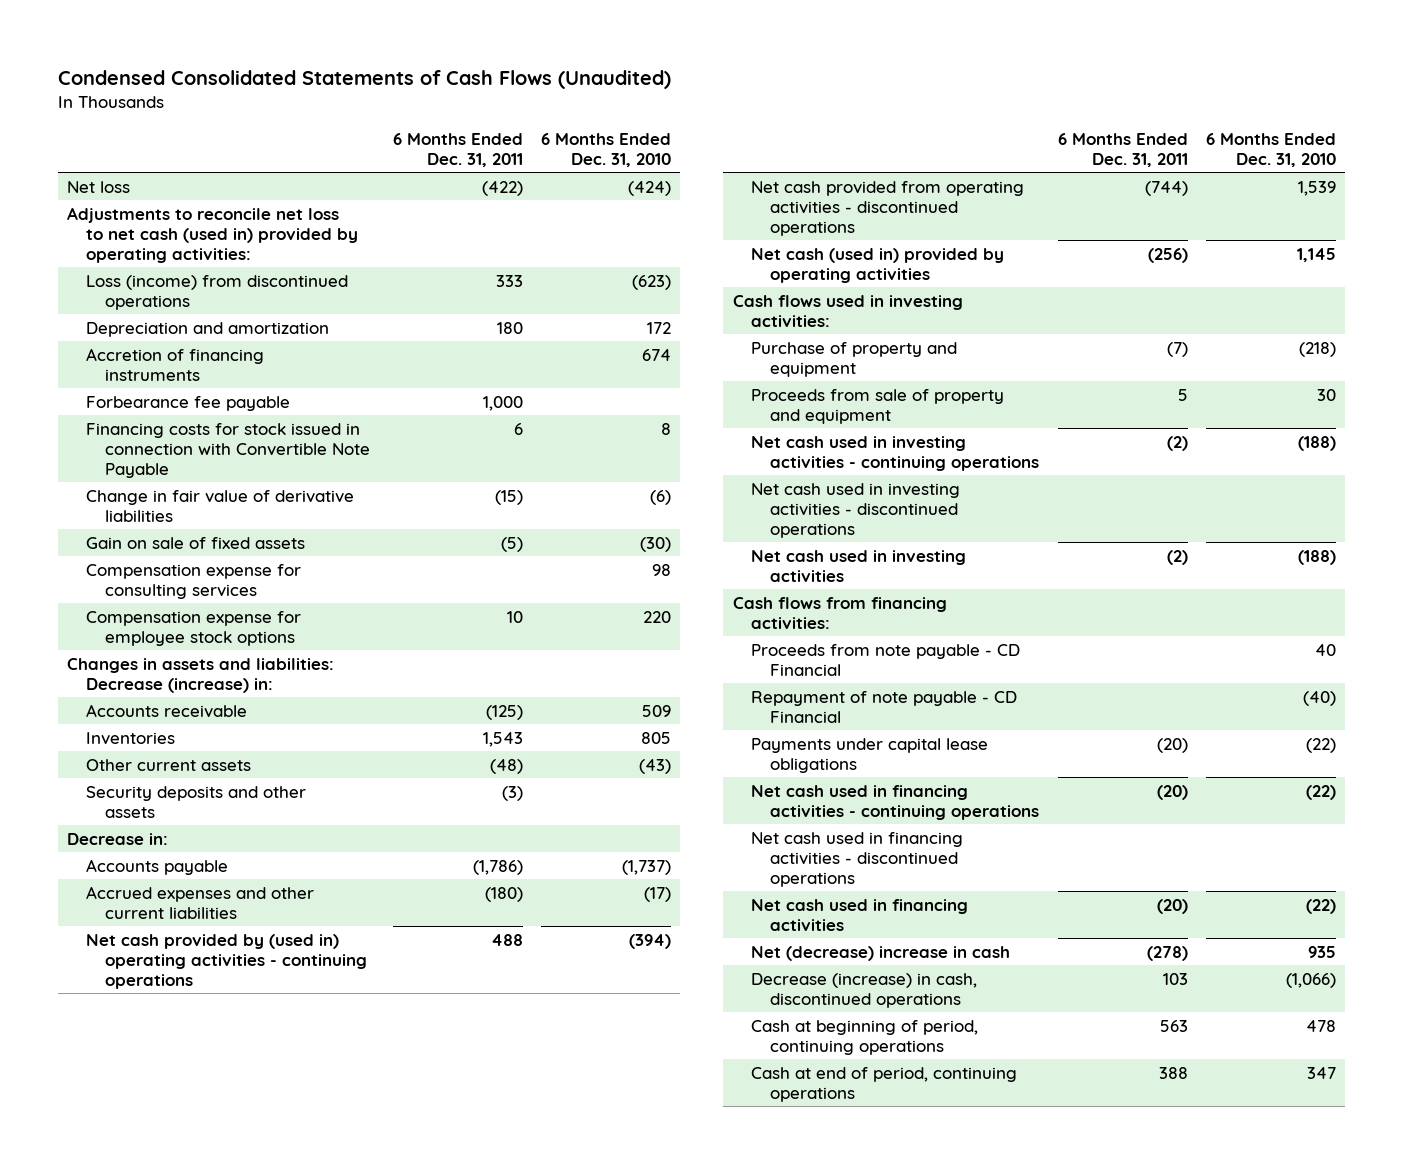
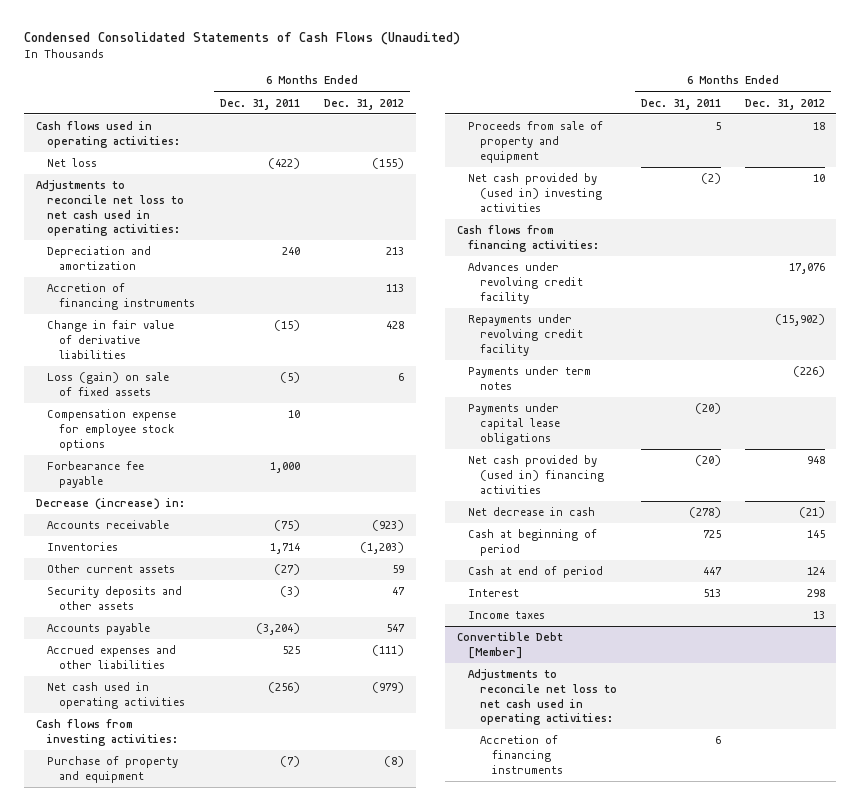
- | 6 Months Ended Dec. 31, 2011 | 6 Months Ended Dec. 31, 2010
+ | 6 Months Ended Dec. 31, 2011 | 6 Months Ended Dec. 31, 2012
+ Cash flows used in operating activities:
- Adjustments to reconcile net loss to net cash (used in) provided by operating activities:
- Loss (income) from discontinued operations | 333 | (623)
- Depreciation and amortization | 180 | 172
+ Adjustments to reconcile net loss to net cash used in operating activities:
+ Depreciation and amortization | 240 | 213
- Financing costs for stock issued in connection with Convertible Note Payable | 6 | 8
- Gain on sale of fixed assets | (5) | (30)
- Compensation expense for consulting services | | 98
+ Loss (gain) on sale of fixed assets | (5) | 6
- Changes in assets and liabilities: Decrease (increase) in:
- Accounts receivable | (125) | 509
- Inventories | 1,543 | 805
- Other current assets | (48) | (43)
moved down: Forbearance fee payable | 1,000 |
+ Decrease (increase) in:
+ Accounts receivable | (75) | (923)
+ Inventories | 1,714 | (1,203)
+ Other current assets | (27) | 59
- Decrease in:
- Accounts payable | (1,786) | (1,737)
- Accrued expenses and other current liabilities | (180) | (17)
- Net cash provided by (used in) operating activities - continuing operations | 488 | (394)
- Net cash provided from operating activities - discontinued operations | (744) | 1,539
- Net cash (used in) provided by operating activities | (256) | 1,145
- Cash flows used in investing activities:
+ Accounts payable | (3,204) | 547
+ Accrued expenses and other liabilities | 525 | (111)
+ Net cash used in operating activities | (256) | (979)
+ Cash flows from investing activities:
- Net cash used in investing activities - continuing operations | (2) | (188)
- Net cash used in investing activities - discontinued operations
- Net cash used in investing activities | (2) | (188)
+ Net cash provided by (used in) investing activities | (2) | 10
- Proceeds from note payable - CD Financial | | 40
- Repayment of note payable - CD Financial | | (40)
+ Advances under revolving credit facility | | 17,076
+ Repayments under revolving credit facility | | (15,902)
+ Payments under term notes | | (226)
- Net cash used in financing activities - continuing operations | (20) | (22)
- Net cash used in financing activities - discontinued operations
- Net cash used in financing activities | (20) | (22)
- Net (decrease) increase in cash | (278) | 935
- Decrease (increase) in cash, discontinued operations | 103 | (1,066)
- Cash at beginning of period, continuing operations | 563 | 478
- Cash at end of period, continuing operations | 388 | 347
+ Net cash provided by (used in) financing activities | (20) | 948
+ Net decrease in cash | (278) | (21)
+ Cash at beginning of period | 725 | 145
+ Cash at end of period | 447 | 124
+ Interest | 513 | 298
+ Income taxes | | 13
+ Convertible Debt [Member]
+ Adjustments to reconcile net loss to net cash used in operating activities:
+ Accretion of financing instruments | 6 |

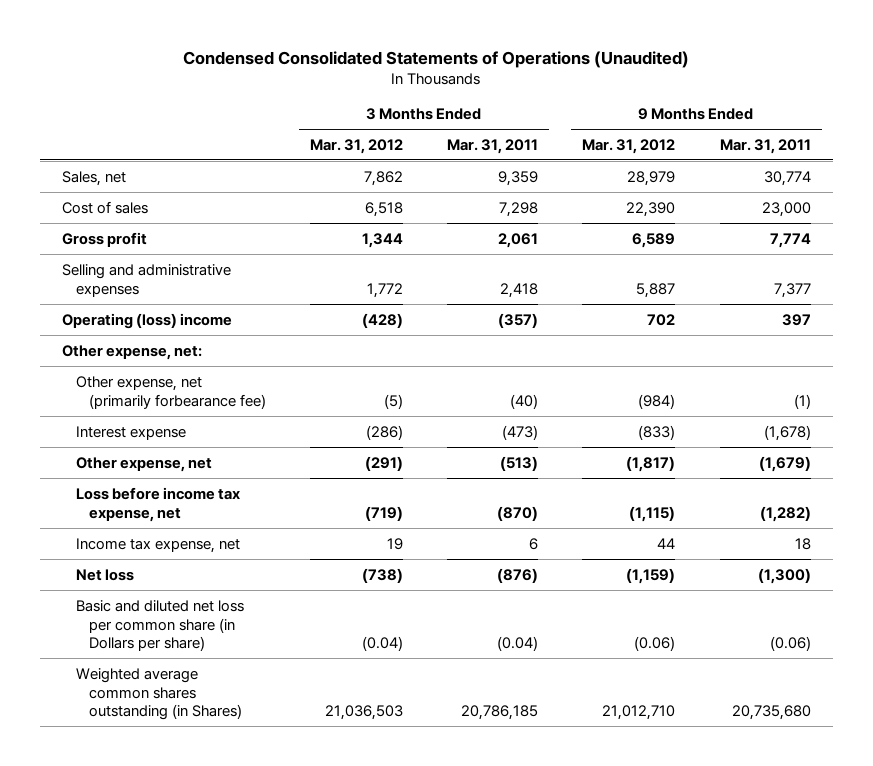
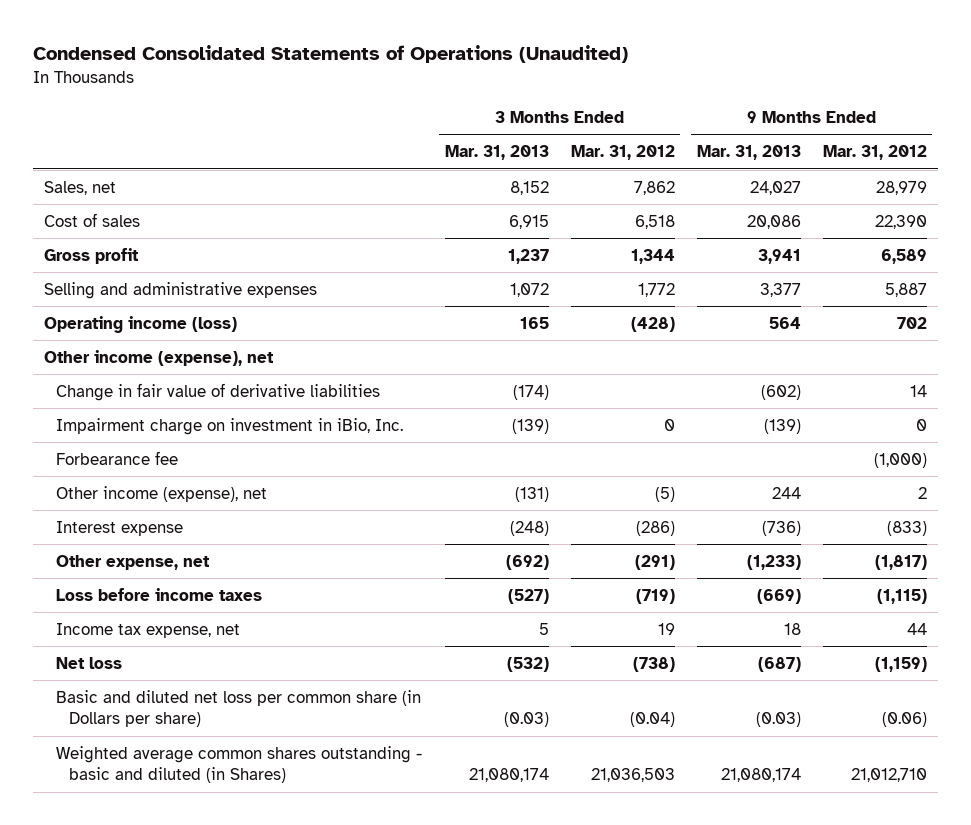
- | 3 Months Ended Mar. 31, 2012 | 3 Months Ended Mar. 31, 2011 | 9 Months Ended Mar. 31, 2012 | 9 Months Ended Mar. 31, 2011
+ | 3 Months Ended Mar. 31, 2013 | 3 Months Ended Mar. 31, 2012 | 9 Months Ended Mar. 31, 2013 | 9 Months Ended Mar. 31, 2012
- Operating (loss) income | (428) | (357) | 702 | 397
- Other expense, net:
- Other expense, net (primarily forbearance fee) | (5) | (40) | (984) | (1)
+ Operating income (loss) | 165 | (428) | 564 | 702
+ Other income (expense), net
+ Change in fair value of derivative liabilities | (174) | | (602) | 14
+ Impairment charge on investment in iBio, Inc. | (139) | 0 | (139) | 0
+ Forbearance fee | | | | (1,000)
+ Other income (expense), net | (131) | (5) | 244 | 2
- Loss before income tax expense, net | (719) | (870) | (1,115) | (1,282)
+ Loss before income taxes | (527) | (719) | (669) | (1,115)
- Weighted average common shares outstanding (in Shares) | 21,036,503 | 20,786,185 | 21,012,710 | 20,735,680
+ Weighted average common shares outstanding - basic and diluted (in Shares) | 21,080,174 | 21,036,503 | 21,080,174 | 21,012,710

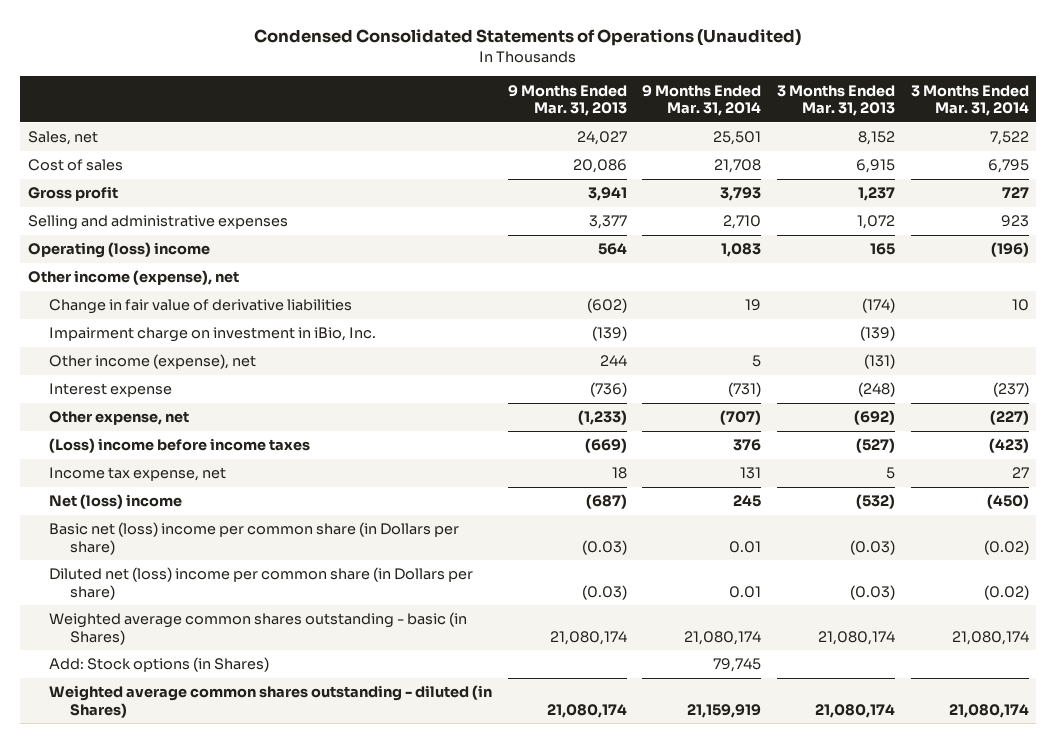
- | 3 Months Ended Mar. 31, 2013 | 3 Months Ended Mar. 31, 2012 | 9 Months Ended Mar. 31, 2013 | 9 Months Ended Mar. 31, 2012
+ | 9 Months Ended Mar. 31, 2013 | 9 Months Ended Mar. 31, 2014 | 3 Months Ended Mar. 31, 2013 | 3 Months Ended Mar. 31, 2014
- Operating income (loss) | 165 | (428) | 564 | 702
+ Operating (loss) income | 564 | 1,083 | 165 | (196)
- Forbearance fee | | | | (1,000)
- Loss before income taxes | (527) | (719) | (669) | (1,115)
+ (Loss) income before income taxes | (669) | 376 | (527) | (423)
- Net loss | (532) | (738) | (687) | (1,159)
- Basic and diluted net loss per common share (in Dollars per share) | (0.03) | (0.04) | (0.03) | (0.06)
- Weighted average common shares outstanding - basic and diluted (in Shares) | 21,080,174 | 21,036,503 | 21,080,174 | 21,012,710
+ Net (loss) income | (687) | 245 | (532) | (450)
+ Basic net (loss) income per common share (in Dollars per share) | (0.03) | 0.01 | (0.03) | (0.02)
+ Diluted net (loss) income per common share (in Dollars per share) | (0.03) | 0.01 | (0.03) | (0.02)
+ Weighted average common shares outstanding - basic (in Shares) | 21,080,174 | 21,080,174 | 21,080,174 | 21,080,174
+ Add: Stock options (in Shares) | | 79,745 | |
+ Weighted average common shares outstanding - diluted (in Shares) | 21,080,174 | 21,159,919 | 21,080,174 | 21,080,174

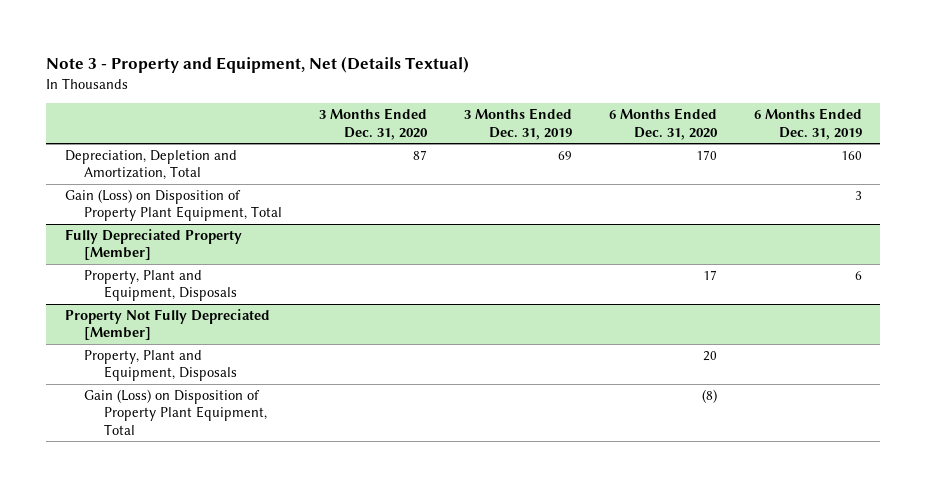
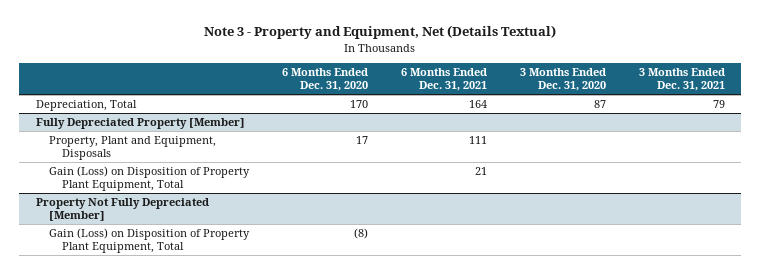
- | 3 Months Ended Dec. 31, 2020 | 3 Months Ended Dec. 31, 2019 | 6 Months Ended Dec. 31, 2020 | 6 Months Ended Dec. 31, 2019
+ | 6 Months Ended Dec. 31, 2020 | 6 Months Ended Dec. 31, 2021 | 3 Months Ended Dec. 31, 2020 | 3 Months Ended Dec. 31, 2021
- Depreciation, Depletion and Amortization, Total | 87 | 69 | 170 | 160
- Gain (Loss) on Disposition of Property Plant Equipment, Total | | | | 3
+ Depreciation, Total | 170 | 164 | 87 | 79
@ Fully Depreciated Property [Member]
+ Gain (Loss) on Disposition of Property Plant Equipment, Total | | 21 | |
@ Property Not Fully Depreciated [Member]
- Property, Plant and Equipment, Disposals | | | 20 |

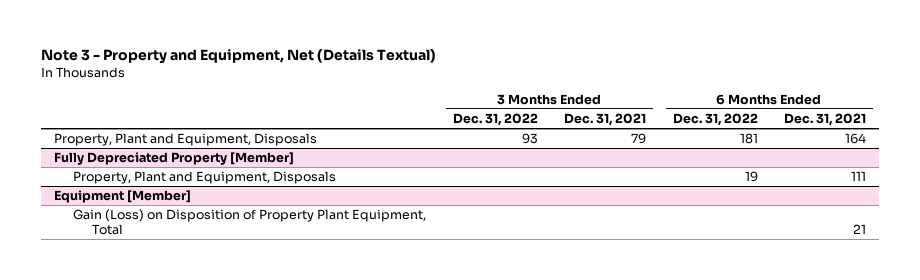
- | 6 Months Ended Dec. 31, 2020 | 6 Months Ended Dec. 31, 2021 | 3 Months Ended Dec. 31, 2020 | 3 Months Ended Dec. 31, 2021
+ | 3 Months Ended Dec. 31, 2022 | 3 Months Ended Dec. 31, 2021 | 6 Months Ended Dec. 31, 2022 | 6 Months Ended Dec. 31, 2021
- Depreciation, Total | 170 | 164 | 87 | 79
+ Property, Plant and Equipment, Disposals | 93 | 79 | 181 | 164
+ Equipment [Member]
- Property Not Fully Depreciated [Member]
- Gain (Loss) on Disposition of Property Plant Equipment, Total | (8) | | |

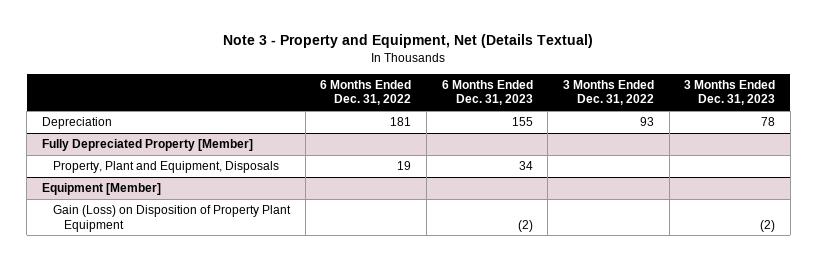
- | 3 Months Ended Dec. 31, 2022 | 3 Months Ended Dec. 31, 2021 | 6 Months Ended Dec. 31, 2022 | 6 Months Ended Dec. 31, 2021
+ | 6 Months Ended Dec. 31, 2022 | 6 Months Ended Dec. 31, 2023 | 3 Months Ended Dec. 31, 2022 | 3 Months Ended Dec. 31, 2023
- Property, Plant and Equipment, Disposals | 93 | 79 | 181 | 164
+ Depreciation | 181 | 155 | 93 | 78
@ Equipment [Member]
- Gain (Loss) on Disposition of Property Plant Equipment, Total | | | | 21
+ Gain (Loss) on Disposition of Property Plant Equipment | | (2) | | (2)

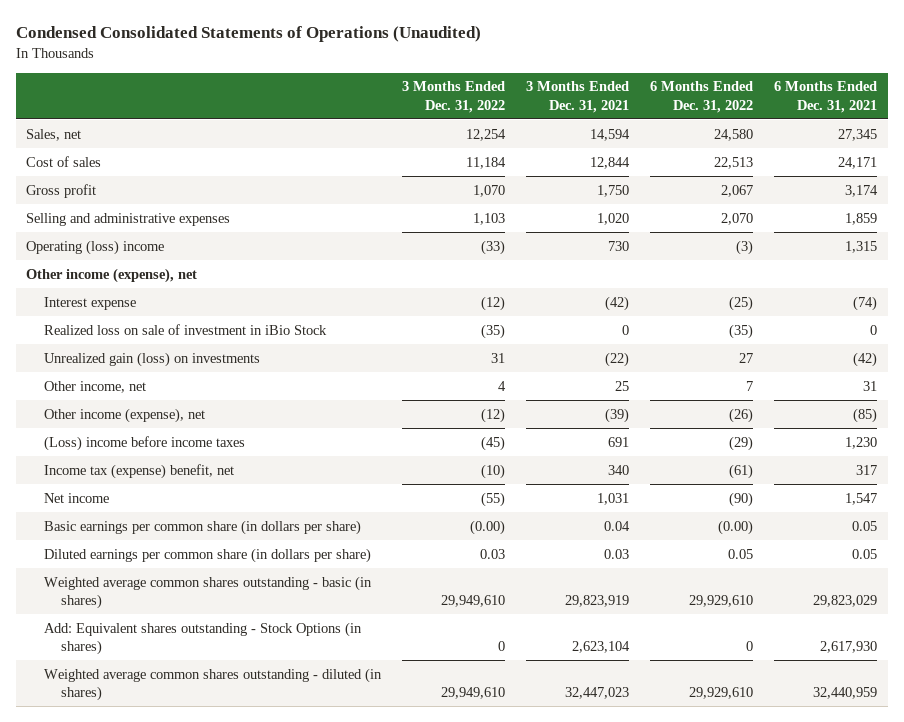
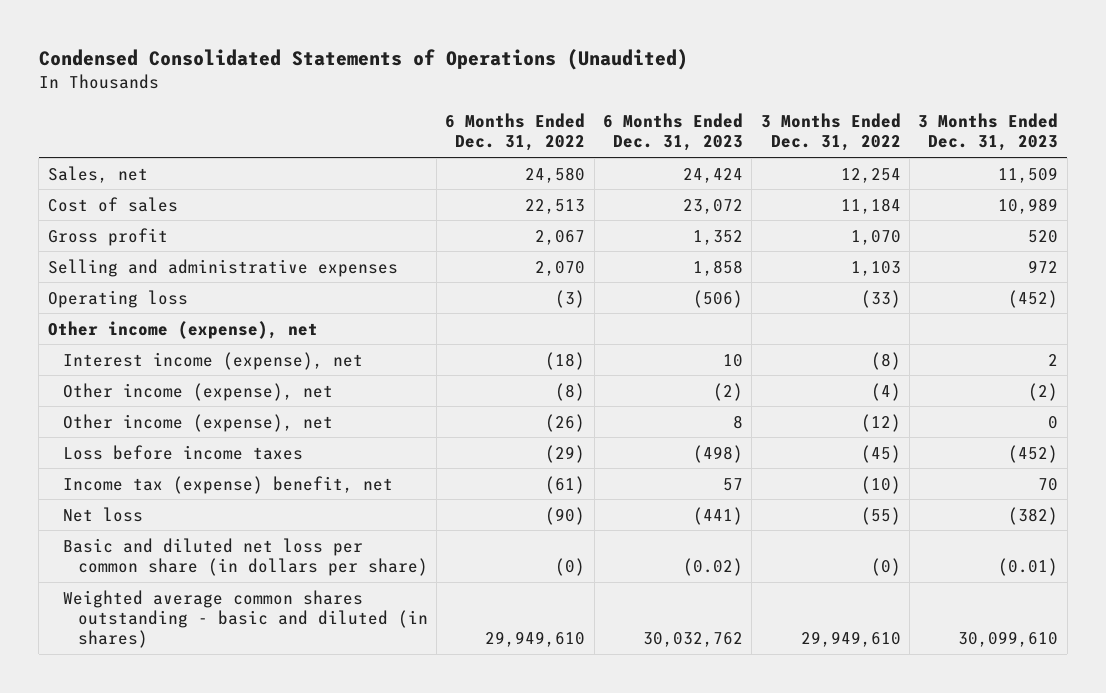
- | 3 Months Ended Dec. 31, 2022 | 3 Months Ended Dec. 31, 2021 | 6 Months Ended Dec. 31, 2022 | 6 Months Ended Dec. 31, 2021
+ | 6 Months Ended Dec. 31, 2022 | 6 Months Ended Dec. 31, 2023 | 3 Months Ended Dec. 31, 2022 | 3 Months Ended Dec. 31, 2023
- Operating (loss) income | (33) | 730 | (3) | 1,315
+ Operating loss | (3) | (506) | (33) | (452)
- Interest expense | (12) | (42) | (25) | (74)
- Realized loss on sale of investment in iBio Stock | (35) | 0 | (35) | 0
- Unrealized gain (loss) on investments | 31 | (22) | 27 | (42)
- Other income, net | 4 | 25 | 7 | 31
+ Interest income (expense), net | (18) | 10 | (8) | 2
+ Other income (expense), net | (8) | (2) | (4) | (2)
- (Loss) income before income taxes | (45) | 691 | (29) | 1,230
+ Loss before income taxes | (29) | (498) | (45) | (452)
- Net income | (55) | 1,031 | (90) | 1,547
- Basic earnings per common share (in dollars per share) | (0.00) | 0.04 | (0.00) | 0.05
- Diluted earnings per common share (in dollars per share) | 0.03 | 0.03 | 0.05 | 0.05
- Weighted average common shares outstanding - basic (in shares) | 29,949,610 | 29,823,919 | 29,929,610 | 29,823,029
- Add: Equivalent shares outstanding - Stock Options (in shares) | 0 | 2,623,104 | 0 | 2,617,930
- Weighted average common shares outstanding - diluted (in shares) | 29,949,610 | 32,447,023 | 29,929,610 | 32,440,959
+ Net loss | (90) | (441) | (55) | (382)
+ Basic and diluted net loss per common share (in dollars per share) | (0) | (0.02) | (0) | (0.01)
+ Weighted average common shares outstanding - basic and diluted (in shares) | 29,949,610 | 30,032,762 | 29,949,610 | 30,099,610

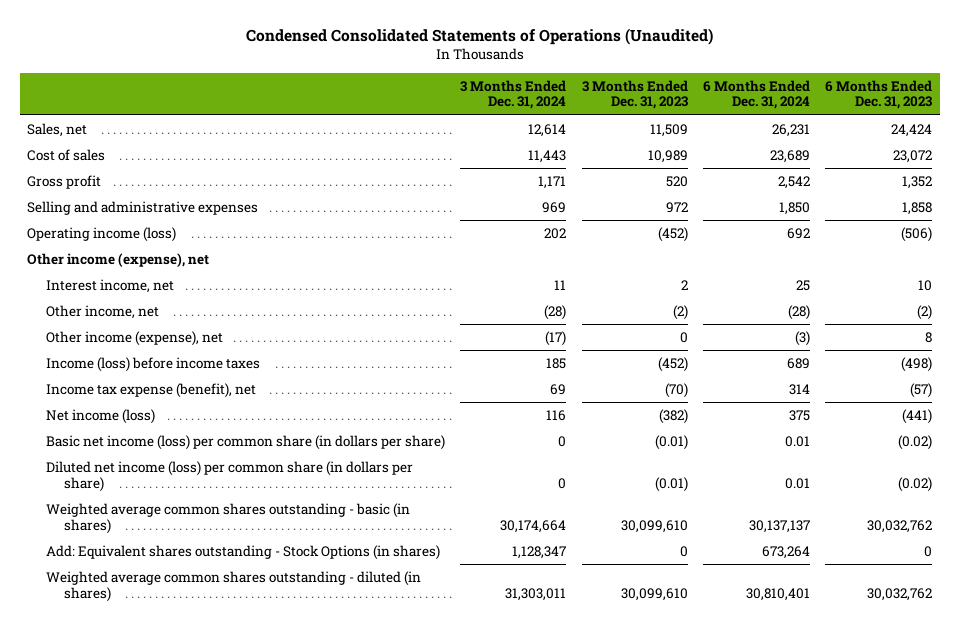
- | 6 Months Ended Dec. 31, 2022 | 6 Months Ended Dec. 31, 2023 | 3 Months Ended Dec. 31, 2022 | 3 Months Ended Dec. 31, 2023
+ | 3 Months Ended Dec. 31, 2024 | 3 Months Ended Dec. 31, 2023 | 6 Months Ended Dec. 31, 2024 | 6 Months Ended Dec. 31, 2023
- Operating loss | (3) | (506) | (33) | (452)
+ Operating income (loss) | 202 | (452) | 692 | (506)
- Interest income (expense), net | (18) | 10 | (8) | 2
- Other income (expense), net | (8) | (2) | (4) | (2)
+ Interest income, net | 11 | 2 | 25 | 10
+ Other income, net | (28) | (2) | (28) | (2)
- Loss before income taxes | (29) | (498) | (45) | (452)
- Income tax (expense) benefit, net | (61) | 57 | (10) | 70
- Net loss | (90) | (441) | (55) | (382)
- Basic and diluted net loss per common share (in dollars per share) | (0) | (0.02) | (0) | (0.01)
- Weighted average common shares outstanding - basic and diluted (in shares) | 29,949,610 | 30,032,762 | 29,949,610 | 30,099,610
+ Income (loss) before income taxes | 185 | (452) | 689 | (498)
+ Income tax expense (benefit), net | 69 | (70) | 314 | (57)
+ Net income (loss) | 116 | (382) | 375 | (441)
+ Basic net income (loss) per common share (in dollars per share) | 0 | (0.01) | 0.01 | (0.02)
+ Diluted net income (loss) per common share (in dollars per share) | 0 | (0.01) | 0.01 | (0.02)
+ Weighted average common shares outstanding - basic (in shares) | 30,174,664 | 30,099,610 | 30,137,137 | 30,032,762
+ Add: Equivalent shares outstanding - Stock Options (in shares) | 1,128,347 | 0 | 673,264 | 0
+ Weighted average common shares outstanding - diluted (in shares) | 31,303,011 | 30,099,610 | 30,810,401 | 30,032,762

